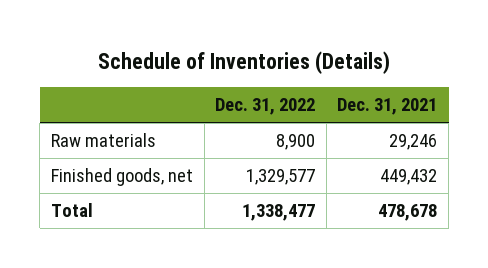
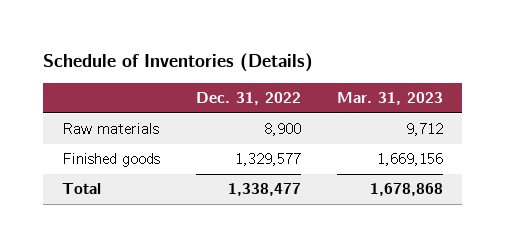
- | Dec. 31, 2022 | Dec. 31, 2021
+ | Dec. 31, 2022 | Mar. 31, 2023
- Finished goods, net | 1,329,577 | 449,432
+ Finished goods | 1,329,577 | 1,669,156

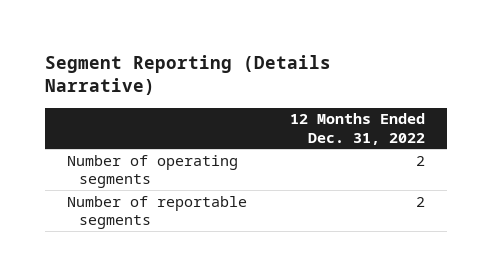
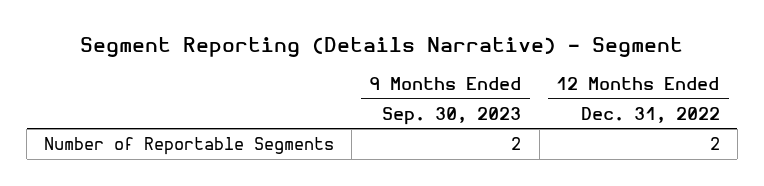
- Segment Reporting (Details Narrative)
+ Segment Reporting (Details Narrative) - Segment
- | 12 Months Ended Dec. 31, 2022
+ | 9 Months Ended Sep. 30, 2023 | 12 Months Ended Dec. 31, 2022
- Number of operating segments | 2
- Number of reportable segments | 2
+ Number of Reportable Segments | 2 | 2

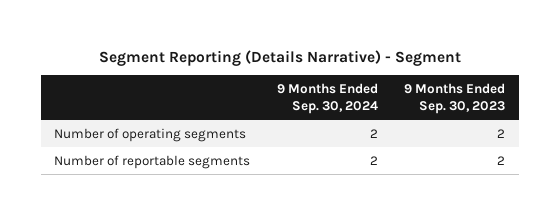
- | 9 Months Ended Sep. 30, 2023 | 12 Months Ended Dec. 31, 2022
+ | 9 Months Ended Sep. 30, 2024 | 9 Months Ended Sep. 30, 2023
- Number of Reportable Segments | 2 | 2
+ Number of operating segments | 2 | 2
+ Number of reportable segments | 2 | 2

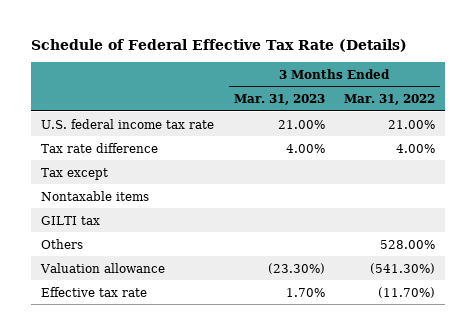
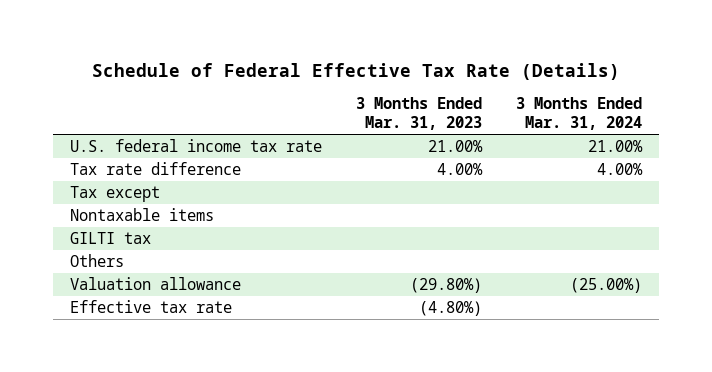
- | 3 Months Ended Mar. 31, 2023 | 3 Months Ended Mar. 31, 2022
+ | 3 Months Ended Mar. 31, 2023 | 3 Months Ended Mar. 31, 2024
- Valuation allowance | (23.30%) | (541.30%)
- Effective tax rate | 1.70% | (11.70%)
+ Valuation allowance | (29.80%) | (25.00%)
+ Effective tax rate | (4.80%) |

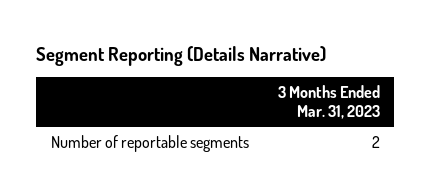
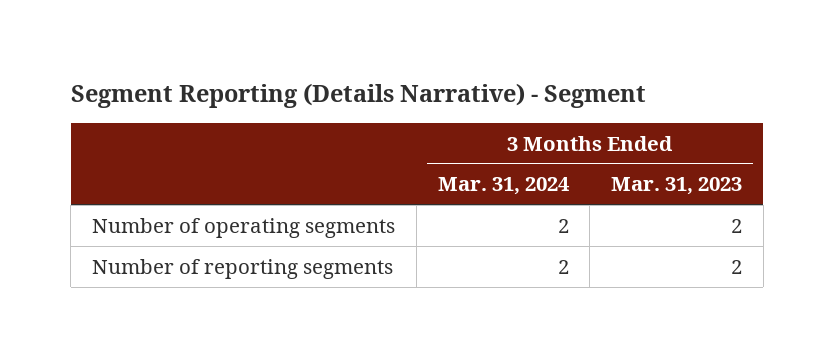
- Segment Reporting (Details Narrative)
+ Segment Reporting (Details Narrative) - Segment
- | 3 Months Ended Mar. 31, 2023
+ | 3 Months Ended Mar. 31, 2024 | 3 Months Ended Mar. 31, 2023
- Number of reportable segments | 2
+ Number of operating segments | 2 | 2
+ Number of reporting segments | 2 | 2

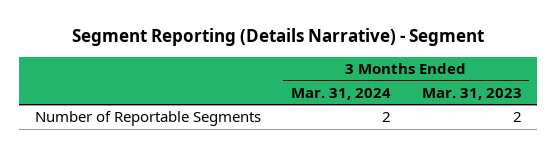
- Number of operating segments | 2 | 2
- Number of reporting segments | 2 | 2
+ Number of Reportable Segments | 2 | 2

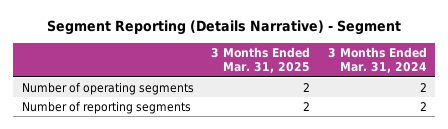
- | 3 Months Ended Mar. 31, 2024 | 3 Months Ended Mar. 31, 2023
+ | 3 Months Ended Mar. 31, 2025 | 3 Months Ended Mar. 31, 2024
- Number of Reportable Segments | 2 | 2
+ Number of operating segments | 2 | 2
+ Number of reporting segments | 2 | 2

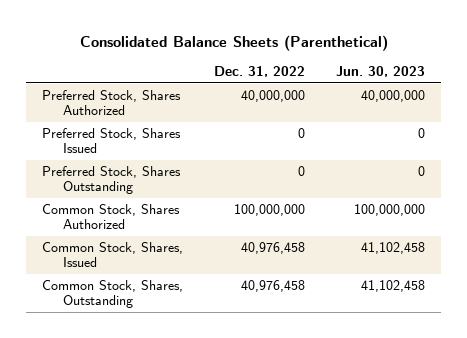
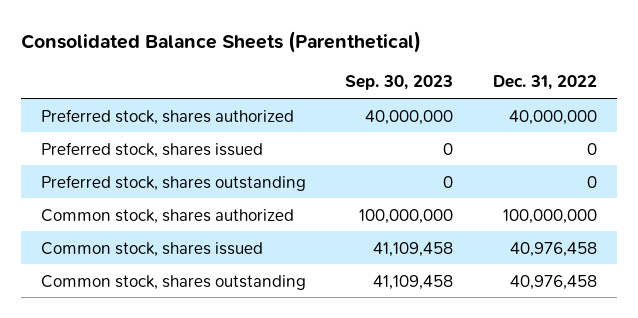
- | Dec. 31, 2022 | Jun. 30, 2023
+ | Sep. 30, 2023 | Dec. 31, 2022
- Preferred Stock, Shares Authorized | 40,000,000 | 40,000,000
- Preferred Stock, Shares Issued | 0 | 0
- Preferred Stock, Shares Outstanding | 0 | 0
- Common Stock, Shares Authorized | 100,000,000 | 100,000,000
- Common Stock, Shares, Issued | 40,976,458 | 41,102,458
- Common Stock, Shares, Outstanding | 40,976,458 | 41,102,458
+ Preferred stock, shares authorized | 40,000,000 | 40,000,000
+ Preferred stock, shares issued | 0 | 0
+ Preferred stock, shares outstanding | 0 | 0
+ Common stock, shares authorized | 100,000,000 | 100,000,000
+ Common stock, shares issued | 41,109,458 | 40,976,458
+ Common stock, shares outstanding | 41,109,458 | 40,976,458

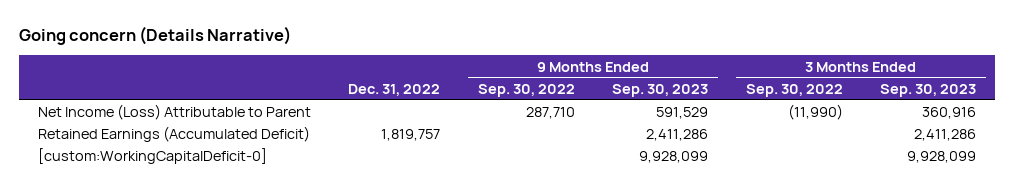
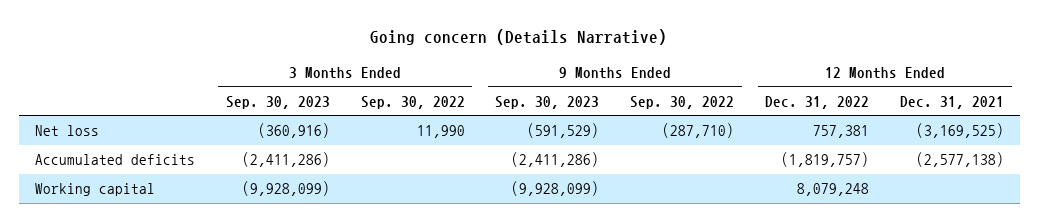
- | Dec. 31, 2022 | 9 Months Ended Sep. 30, 2022 | 9 Months Ended Sep. 30, 2023 | 3 Months Ended Sep. 30, 2022 | 3 Months Ended Sep. 30, 2023
+ | 3 Months Ended Sep. 30, 2023 | 3 Months Ended Sep. 30, 2022 | 9 Months Ended Sep. 30, 2023 | 9 Months Ended Sep. 30, 2022 | 12 Months Ended Dec. 31, 2022 | 12 Months Ended Dec. 31, 2021
- Net Income (Loss) Attributable to Parent | | 287,710 | 591,529 | (11,990) | 360,916
- Retained Earnings (Accumulated Deficit) | 1,819,757 | | 2,411,286 | | 2,411,286
- [custom:WorkingCapitalDeficit-0] | | | 9,928,099 | | 9,928,099
+ Net loss | (360,916) | 11,990 | (591,529) | (287,710) | 757,381 | (3,169,525)
+ Accumulated deficits | (2,411,286) | | (2,411,286) | | (1,819,757) | (2,577,138)
+ Working capital | (9,928,099) | | (9,928,099) | | 8,079,248 |

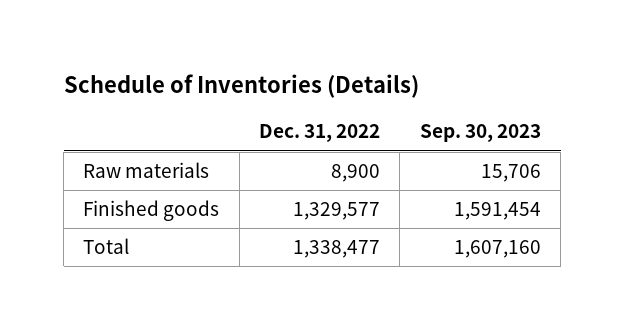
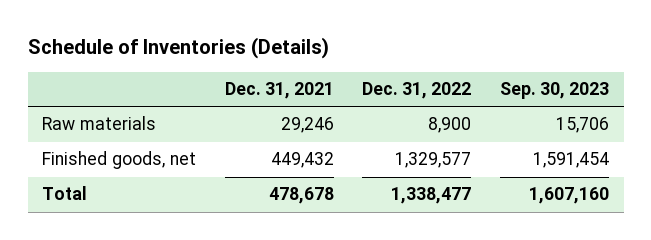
- | Dec. 31, 2022 | Sep. 30, 2023
+ | Dec. 31, 2021 | Dec. 31, 2022 | Sep. 30, 2023
- Finished goods | 1,329,577 | 1,591,454
+ Finished goods, net | 449,432 | 1,329,577 | 1,591,454

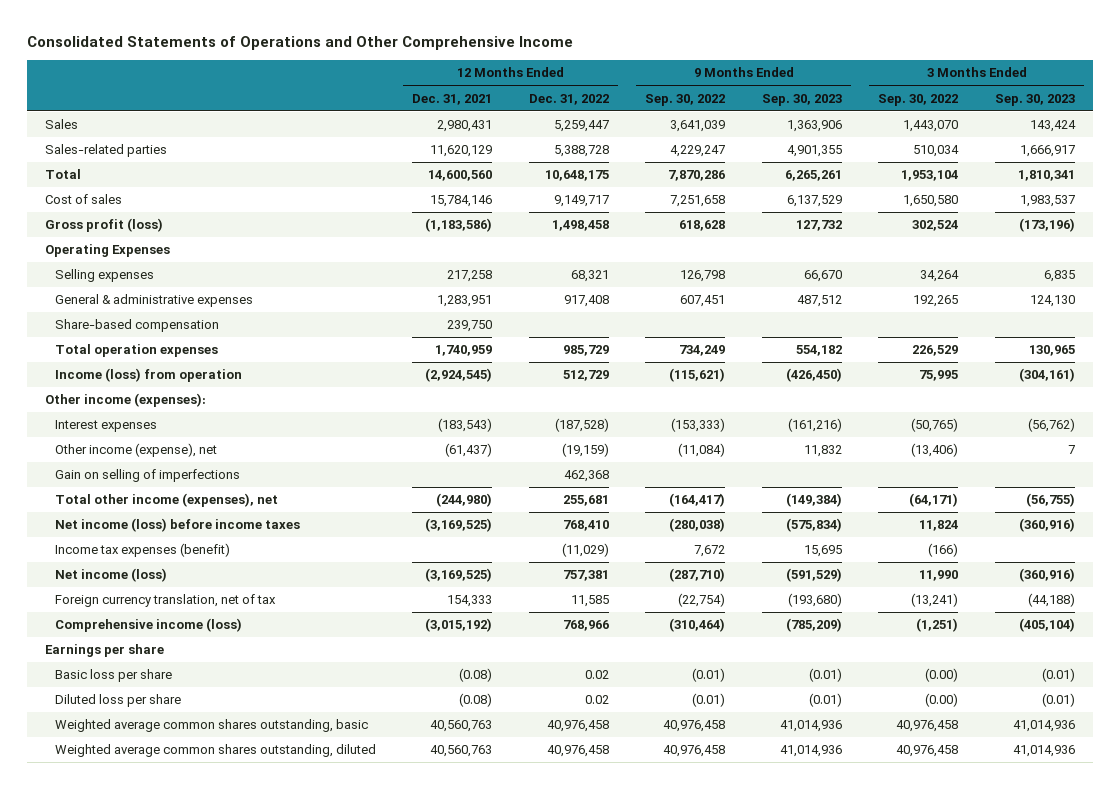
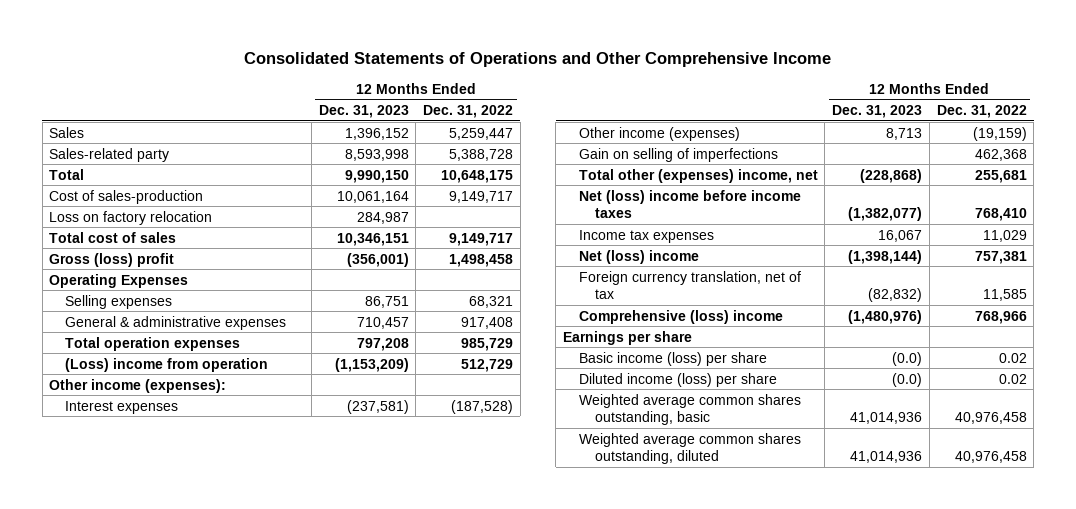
- | 12 Months Ended Dec. 31, 2021 | 12 Months Ended Dec. 31, 2022 | 9 Months Ended Sep. 30, 2022 | 9 Months Ended Sep. 30, 2023 | 3 Months Ended Sep. 30, 2022 | 3 Months Ended Sep. 30, 2023
+ | 12 Months Ended Dec. 31, 2023 | 12 Months Ended Dec. 31, 2022
- Sales-related parties | 11,620,129 | 5,388,728 | 4,229,247 | 4,901,355 | 510,034 | 1,666,917
+ Sales-related party | 8,593,998 | 5,388,728
- Cost of sales | 15,784,146 | 9,149,717 | 7,251,658 | 6,137,529 | 1,650,580 | 1,983,537
- Gross profit (loss) | (1,183,586) | 1,498,458 | 618,628 | 127,732 | 302,524 | (173,196)
+ Cost of sales-production | 10,061,164 | 9,149,717
+ Loss on factory relocation | 284,987 |
+ Total cost of sales | 10,346,151 | 9,149,717
+ Gross (loss) profit | (356,001) | 1,498,458
- Share-based compensation | 239,750 | | | | |
- Income (loss) from operation | (2,924,545) | 512,729 | (115,621) | (426,450) | 75,995 | (304,161)
+ (Loss) income from operation | (1,153,209) | 512,729
- Other income (expense), net | (61,437) | (19,159) | (11,084) | 11,832 | (13,406) | 7
+ Other income (expenses) | 8,713 | (19,159)
- Total other income (expenses), net | (244,980) | 255,681 | (164,417) | (149,384) | (64,171) | (56,755)
- Net income (loss) before income taxes | (3,169,525) | 768,410 | (280,038) | (575,834) | 11,824 | (360,916)
- Income tax expenses (benefit) | | (11,029) | 7,672 | 15,695 | (166) |
- Net income (loss) | (3,169,525) | 757,381 | (287,710) | (591,529) | 11,990 | (360,916)
+ Total other (expenses) income, net | (228,868) | 255,681
+ Net (loss) income before income taxes | (1,382,077) | 768,410
+ Income tax expenses | 16,067 | 11,029
+ Net (loss) income | (1,398,144) | 757,381
- Comprehensive income (loss) | (3,015,192) | 768,966 | (310,464) | (785,209) | (1,251) | (405,104)
+ Comprehensive (loss) income | (1,480,976) | 768,966
- Basic loss per share | (0.08) | 0.02 | (0.01) | (0.01) | (0.00) | (0.01)
- Diluted loss per share | (0.08) | 0.02 | (0.01) | (0.01) | (0.00) | (0.01)
+ Basic income (loss) per share | (0.0) | 0.02
+ Diluted income (loss) per share | (0.0) | 0.02

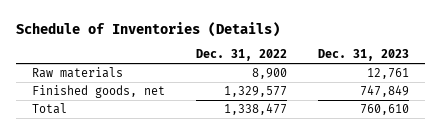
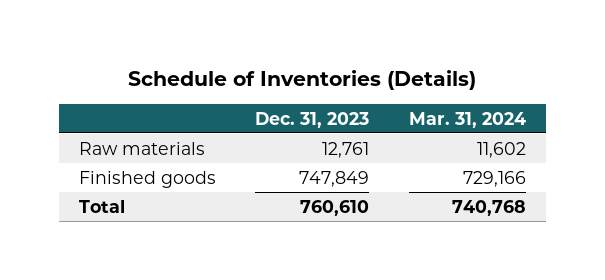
- | Dec. 31, 2022 | Dec. 31, 2023
+ | Dec. 31, 2023 | Mar. 31, 2024
- Finished goods, net | 1,329,577 | 747,849
+ Finished goods | 747,849 | 729,166

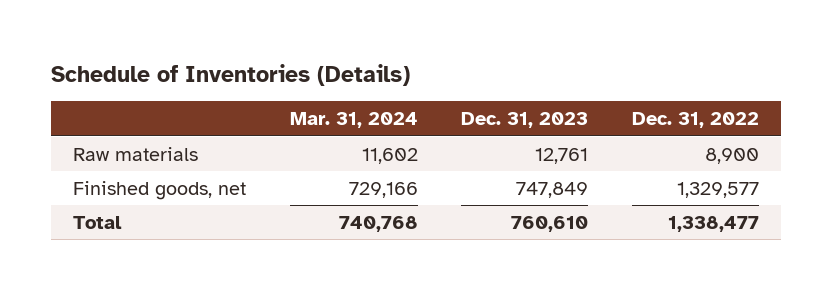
- | Dec. 31, 2023 | Mar. 31, 2024
+ | Mar. 31, 2024 | Dec. 31, 2023 | Dec. 31, 2022
- Finished goods | 747,849 | 729,166
+ Finished goods, net | 729,166 | 747,849 | 1,329,577

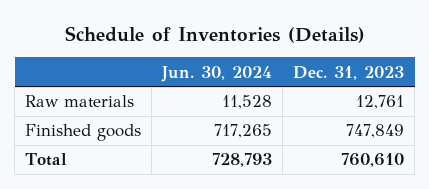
- | Mar. 31, 2024 | Dec. 31, 2023 | Dec. 31, 2022
+ | Jun. 30, 2024 | Dec. 31, 2023
- Finished goods, net | 729,166 | 747,849 | 1,329,577
+ Finished goods | 717,265 | 747,849

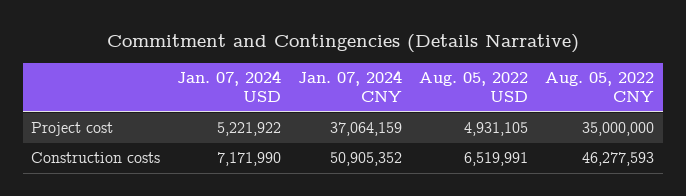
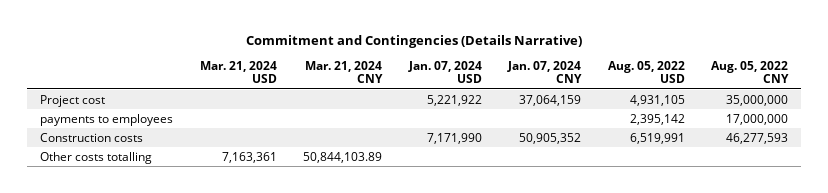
- | Jan. 07, 2024 USD | Jan. 07, 2024 CNY | Aug. 05, 2022 USD | Aug. 05, 2022 CNY
+ | Mar. 21, 2024 USD | Mar. 21, 2024 CNY | Jan. 07, 2024 USD | Jan. 07, 2024 CNY | Aug. 05, 2022 USD | Aug. 05, 2022 CNY
+ payments to employees | | | | | 2,395,142 | 17,000,000
+ Other costs totalling | 7,163,361 | 50,844,103.89 | | | |

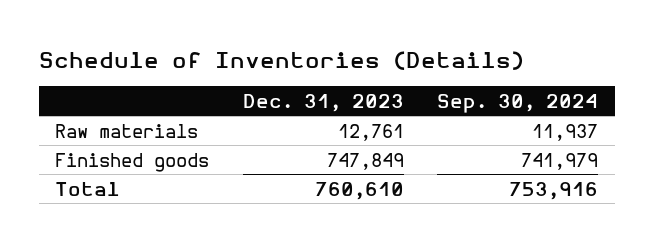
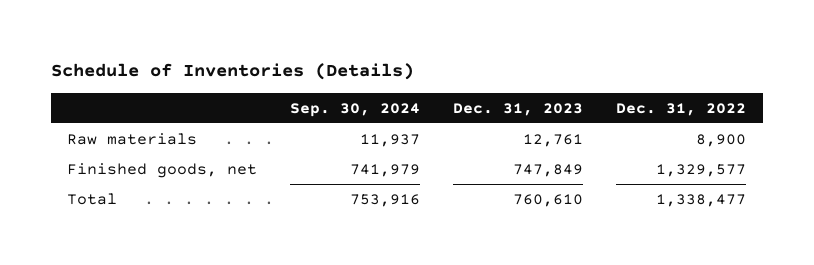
- | Dec. 31, 2023 | Sep. 30, 2024
+ | Sep. 30, 2024 | Dec. 31, 2023 | Dec. 31, 2022
- Finished goods | 747,849 | 741,979
+ Finished goods, net | 741,979 | 747,849 | 1,329,577

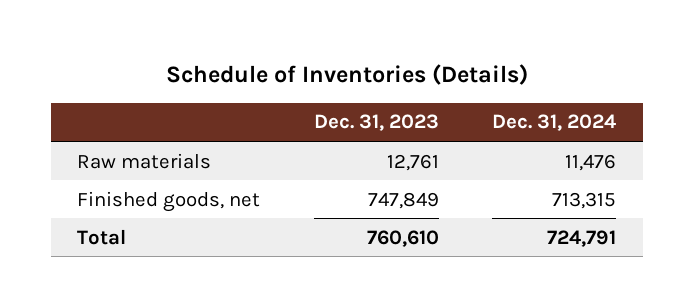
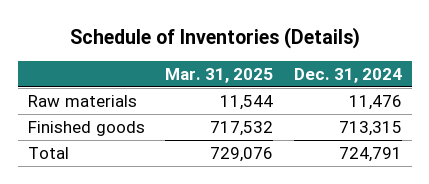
- | Dec. 31, 2023 | Dec. 31, 2024
+ | Mar. 31, 2025 | Dec. 31, 2024
- Finished goods, net | 747,849 | 713,315
+ Finished goods | 717,532 | 713,315

